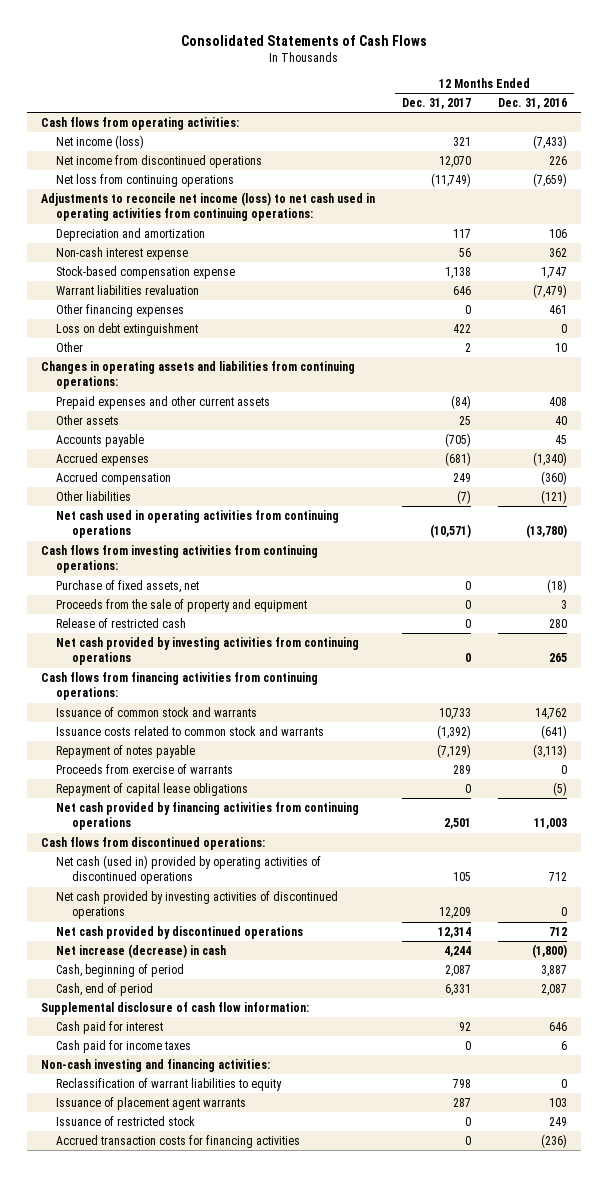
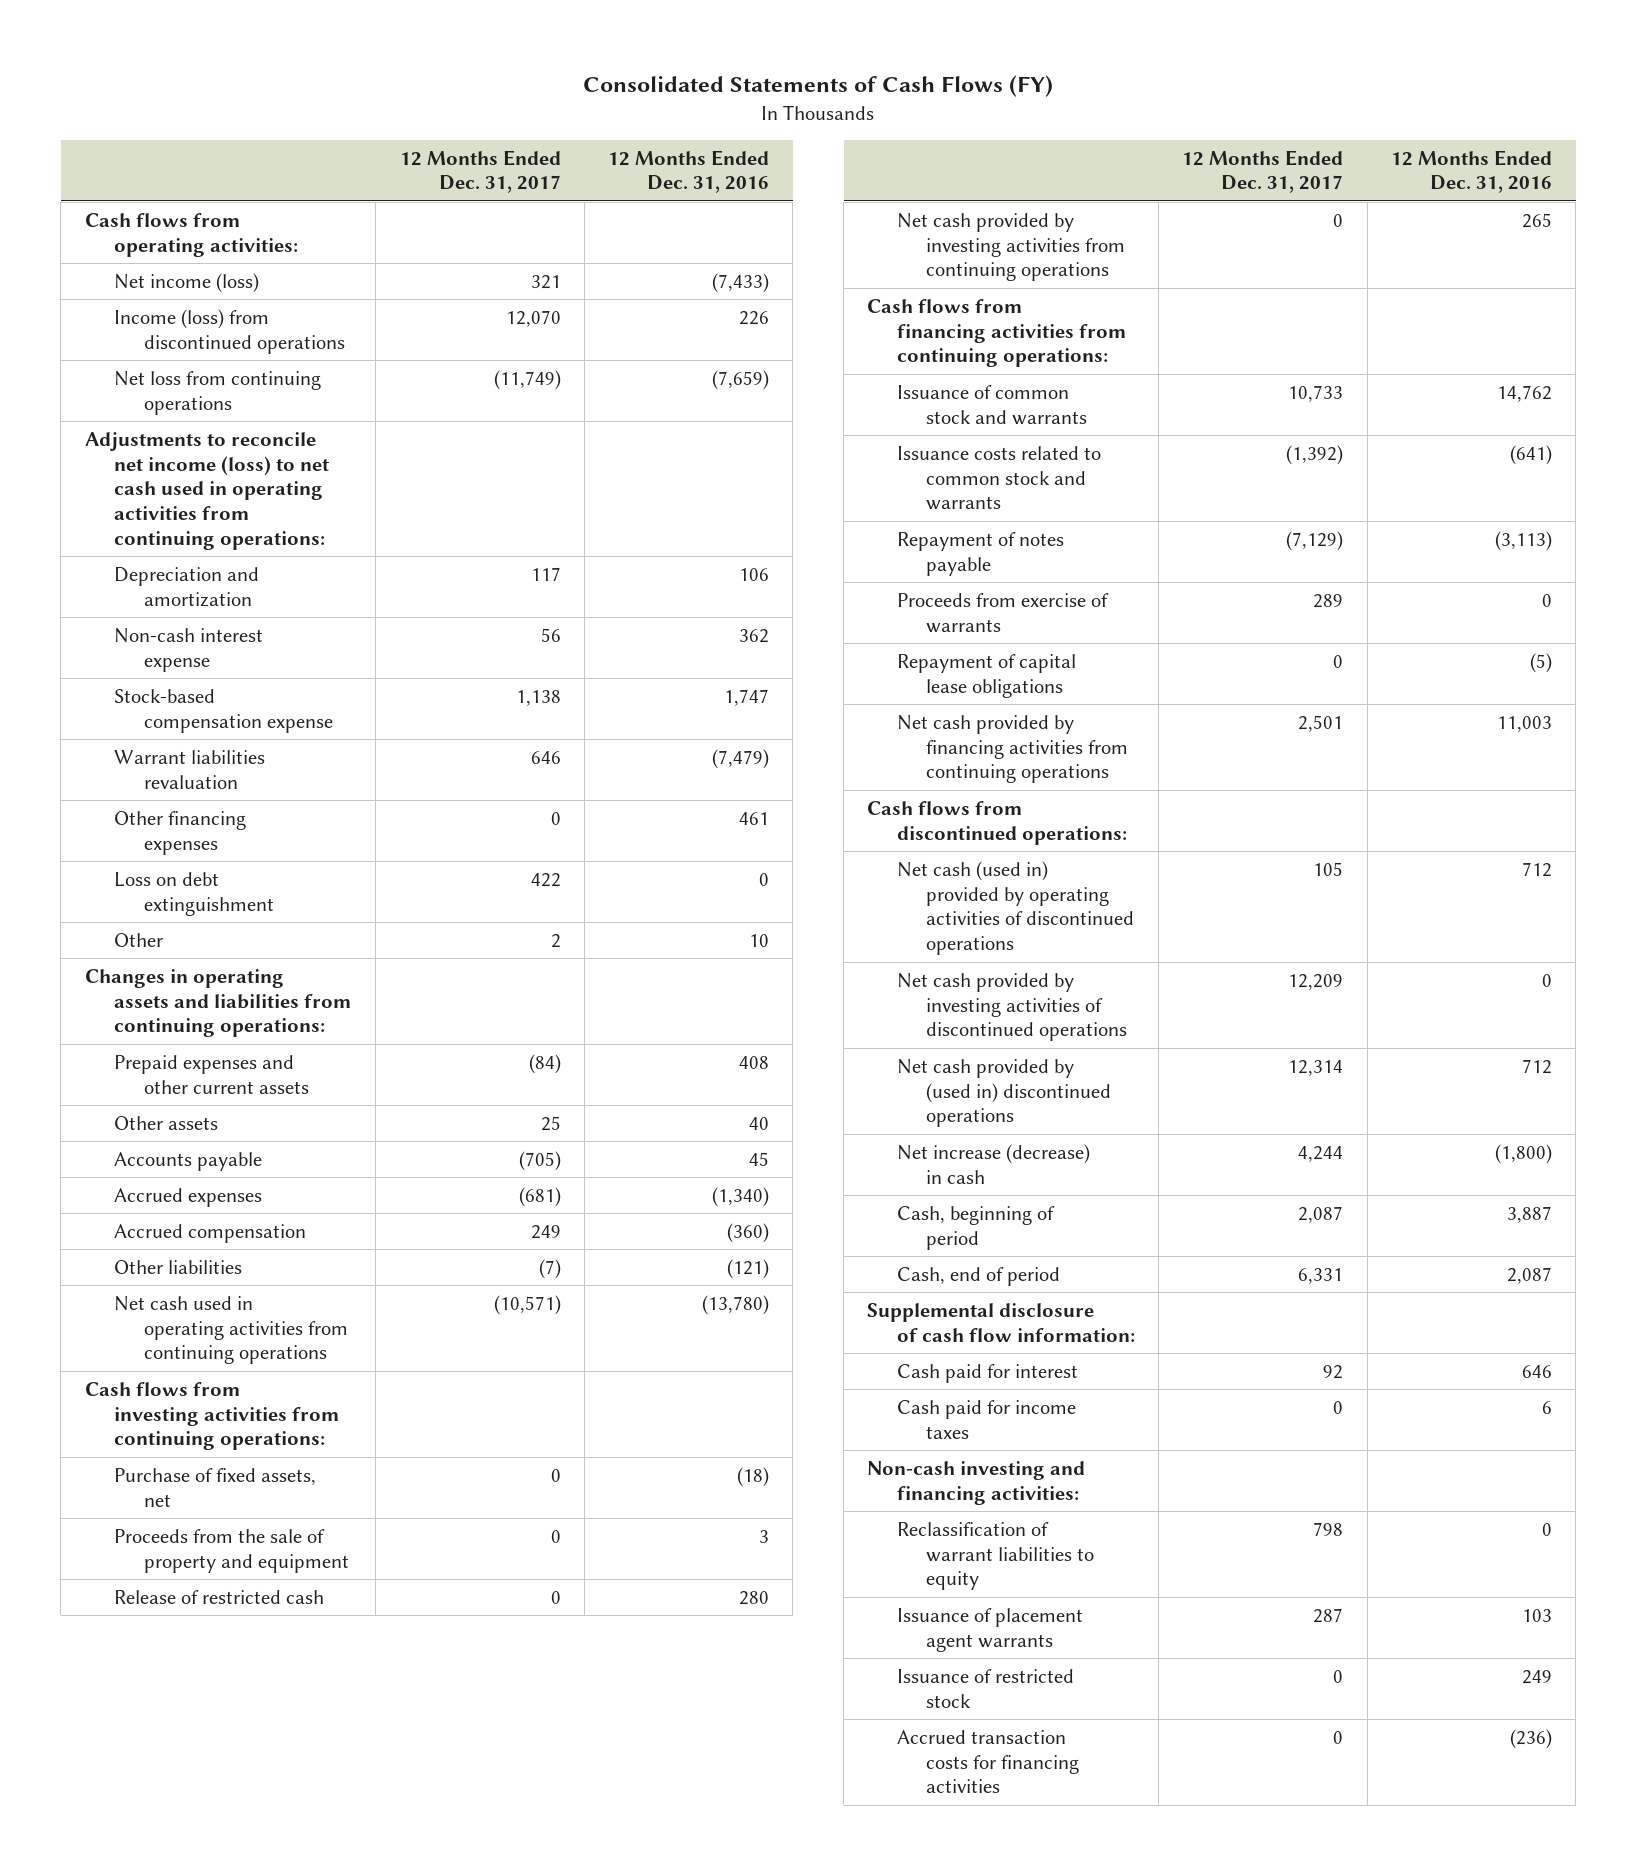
- Consolidated Statements of Cash Flows
+ Consolidated Statements of Cash Flows (FY)
- Net income from discontinued operations | 12,070 | 226
+ Income (loss) from discontinued operations | 12,070 | 226
- Net cash provided by discontinued operations | 12,314 | 712
+ Net cash provided by (used in) discontinued operations | 12,314 | 712

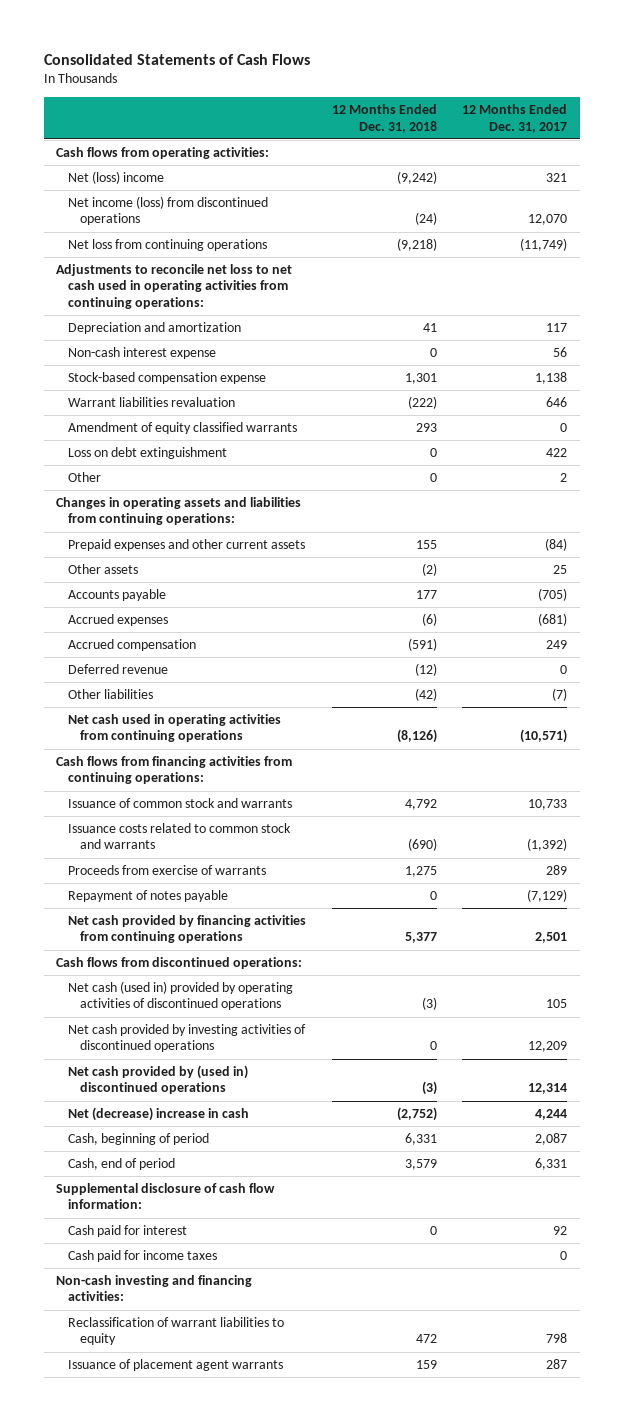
- Consolidated Statements of Cash Flows (FY)
+ Consolidated Statements of Cash Flows
- | 12 Months Ended Dec. 31, 2017 | 12 Months Ended Dec. 31, 2016
+ | 12 Months Ended Dec. 31, 2018 | 12 Months Ended Dec. 31, 2017
- Net income (loss) | 321 | (7,433)
- Income (loss) from discontinued operations | 12,070 | 226
+ Net (loss) income | (9,242) | 321
+ Net income (loss) from discontinued operations | (24) | 12,070
- Adjustments to reconcile net income (loss) to net cash used in operating activities from continuing operations:
+ Adjustments to reconcile net loss to net cash used in operating activities from continuing operations:
- Other financing expenses | 0 | 461
+ Amendment of equity classified warrants | 293 | 0
+ Deferred revenue | (12) | 0
- Cash flows from investing activities from continuing operations:
- Purchase of fixed assets, net | 0 | (18)
- Proceeds from the sale of property and equipment | 0 | 3
- Release of restricted cash | 0 | 280
- Net cash provided by investing activities from continuing operations | 0 | 265
- Repayment of capital lease obligations | 0 | (5)
moved down: Repayment of notes payable | 0 | (7,129)
- Net increase (decrease) in cash | 4,244 | (1,800)
+ Net (decrease) increase in cash | (2,752) | 4,244
- Issuance of restricted stock | 0 | 249
- Accrued transaction costs for financing activities | 0 | (236)

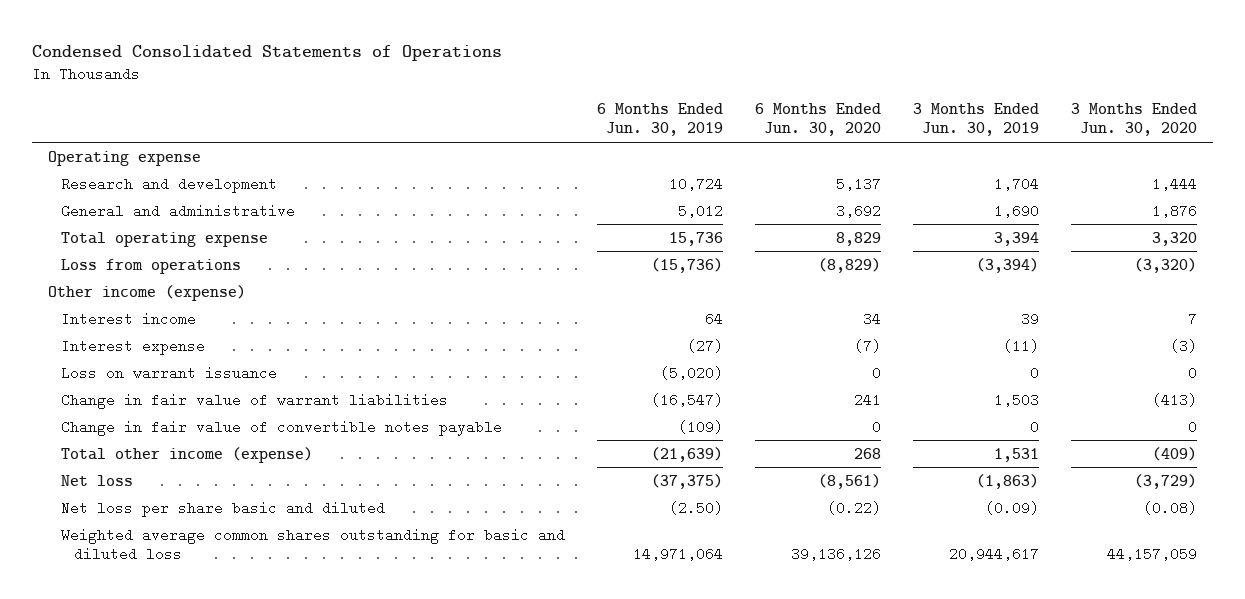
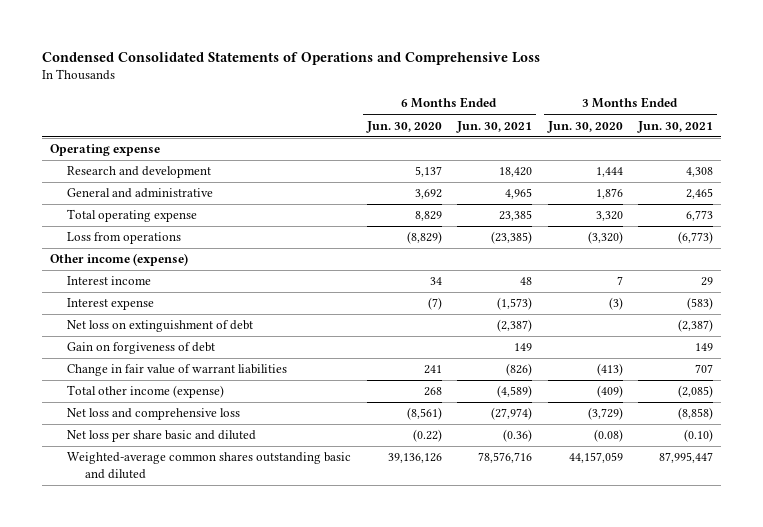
- Condensed Consolidated Statements of Operations
+ Condensed Consolidated Statements of Operations and Comprehensive Loss
- | 6 Months Ended Jun. 30, 2019 | 6 Months Ended Jun. 30, 2020 | 3 Months Ended Jun. 30, 2019 | 3 Months Ended Jun. 30, 2020
+ | 6 Months Ended Jun. 30, 2020 | 6 Months Ended Jun. 30, 2021 | 3 Months Ended Jun. 30, 2020 | 3 Months Ended Jun. 30, 2021
- Loss on warrant issuance | (5,020) | 0 | 0 | 0
+ Net loss on extinguishment of debt | | (2,387) | | (2,387)
+ Gain on forgiveness of debt | | 149 | | 149
- Change in fair value of convertible notes payable | (109) | 0 | 0 | 0
- Net loss | (37,375) | (8,561) | (1,863) | (3,729)
+ Net loss and comprehensive loss | (8,561) | (27,974) | (3,729) | (8,858)
- Weighted average common shares outstanding for basic and diluted loss | 14,971,064 | 39,136,126 | 20,944,617 | 44,157,059
+ Weighted-average common shares outstanding basic and diluted | 39,136,126 | 78,576,716 | 44,157,059 | 87,995,447

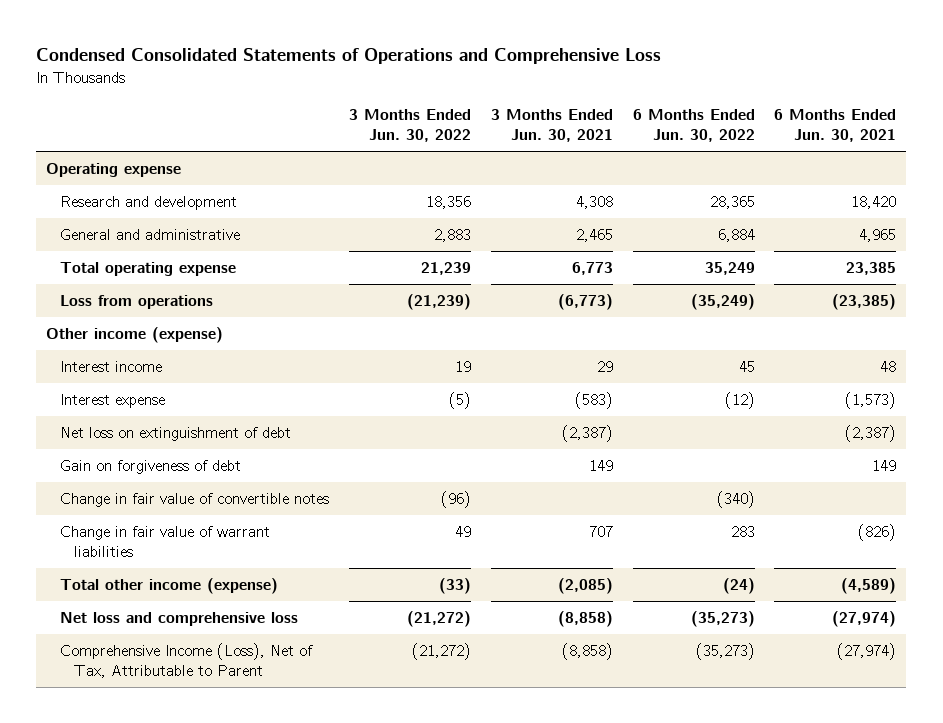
- | 6 Months Ended Jun. 30, 2020 | 6 Months Ended Jun. 30, 2021 | 3 Months Ended Jun. 30, 2020 | 3 Months Ended Jun. 30, 2021
+ | 3 Months Ended Jun. 30, 2022 | 3 Months Ended Jun. 30, 2021 | 6 Months Ended Jun. 30, 2022 | 6 Months Ended Jun. 30, 2021
+ Change in fair value of convertible notes | (96) | | (340) |
- Net loss per share basic and diluted | (0.22) | (0.36) | (0.08) | (0.10)
- Weighted-average common shares outstanding basic and diluted | 39,136,126 | 78,576,716 | 44,157,059 | 87,995,447
+ Comprehensive Income (Loss), Net of Tax, Attributable to Parent | (21,272) | (8,858) | (35,273) | (27,974)

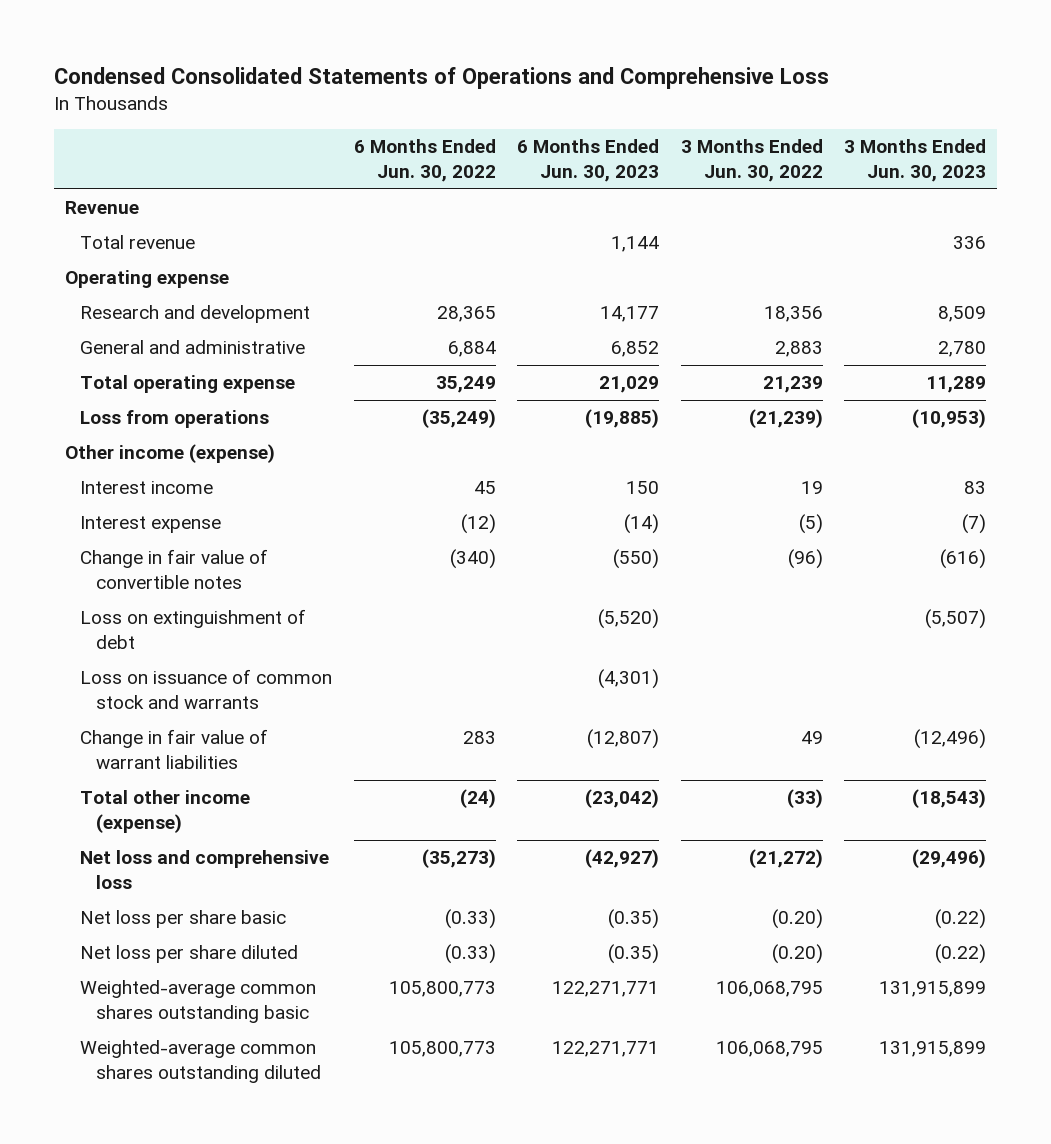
- | 3 Months Ended Jun. 30, 2022 | 3 Months Ended Jun. 30, 2021 | 6 Months Ended Jun. 30, 2022 | 6 Months Ended Jun. 30, 2021
+ | 6 Months Ended Jun. 30, 2022 | 6 Months Ended Jun. 30, 2023 | 3 Months Ended Jun. 30, 2022 | 3 Months Ended Jun. 30, 2023
+ Revenue
+ Total revenue | | 1,144 | | 336
- Net loss on extinguishment of debt | | (2,387) | | (2,387)
- Gain on forgiveness of debt | | 149 | | 149
+ Loss on extinguishment of debt | | (5,520) | | (5,507)
+ Loss on issuance of common stock and warrants | | (4,301) | |
- Comprehensive Income (Loss), Net of Tax, Attributable to Parent | (21,272) | (8,858) | (35,273) | (27,974)
+ Net loss per share basic | (0.33) | (0.35) | (0.20) | (0.22)
+ Net loss per share diluted | (0.33) | (0.35) | (0.20) | (0.22)
+ Weighted-average common shares outstanding basic | 105,800,773 | 122,271,771 | 106,068,795 | 131,915,899
+ Weighted-average common shares outstanding diluted | 105,800,773 | 122,271,771 | 106,068,795 | 131,915,899

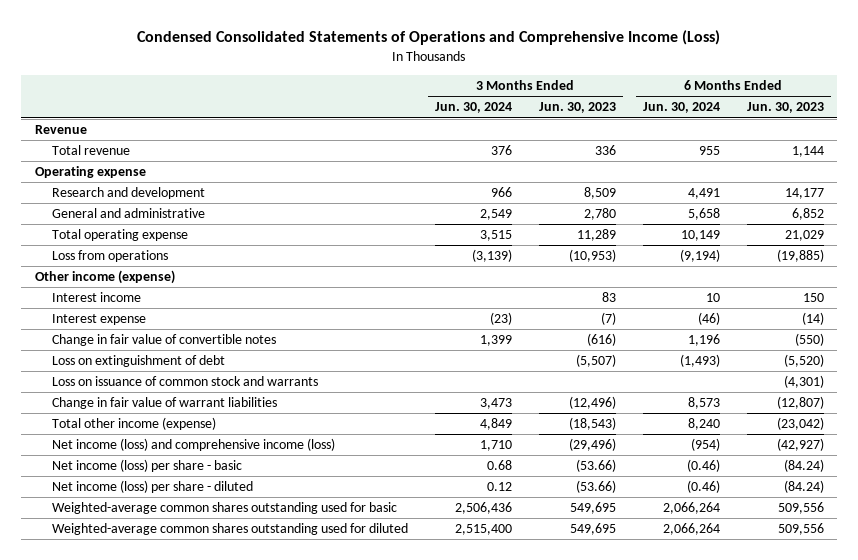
- Condensed Consolidated Statements of Operations and Comprehensive Loss
+ Condensed Consolidated Statements of Operations and Comprehensive Income (Loss)
- | 6 Months Ended Jun. 30, 2022 | 6 Months Ended Jun. 30, 2023 | 3 Months Ended Jun. 30, 2022 | 3 Months Ended Jun. 30, 2023
+ | 3 Months Ended Jun. 30, 2024 | 3 Months Ended Jun. 30, 2023 | 6 Months Ended Jun. 30, 2024 | 6 Months Ended Jun. 30, 2023
- Net loss and comprehensive loss | (35,273) | (42,927) | (21,272) | (29,496)
- Net loss per share basic | (0.33) | (0.35) | (0.20) | (0.22)
- Net loss per share diluted | (0.33) | (0.35) | (0.20) | (0.22)
- Weighted-average common shares outstanding basic | 105,800,773 | 122,271,771 | 106,068,795 | 131,915,899
- Weighted-average common shares outstanding diluted | 105,800,773 | 122,271,771 | 106,068,795 | 131,915,899
+ Net income (loss) and comprehensive income (loss) | 1,710 | (29,496) | (954) | (42,927)
+ Net income (loss) per share - basic | 0.68 | (53.66) | (0.46) | (84.24)
+ Net income (loss) per share - diluted | 0.12 | (53.66) | (0.46) | (84.24)
+ Weighted-average common shares outstanding used for basic | 2,506,436 | 549,695 | 2,066,264 | 509,556
+ Weighted-average common shares outstanding used for diluted | 2,515,400 | 549,695 | 2,066,264 | 509,556

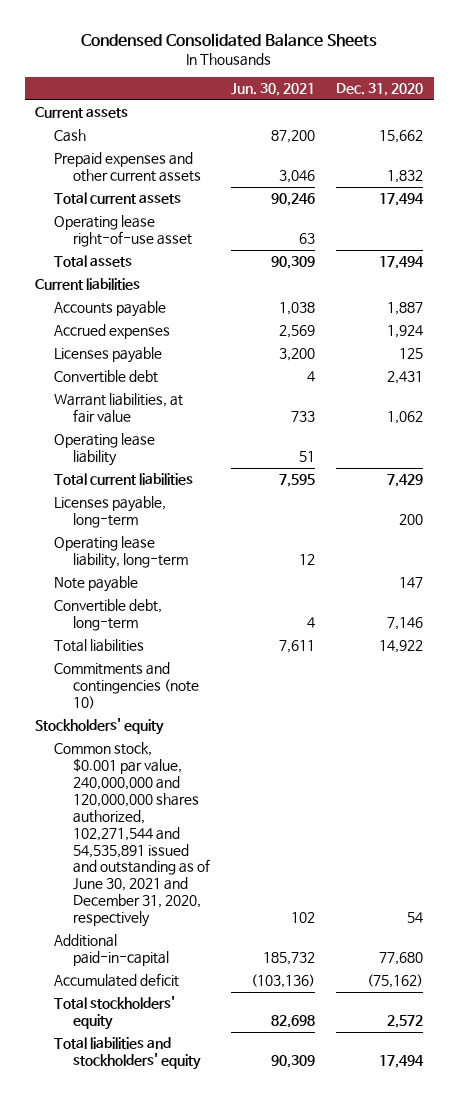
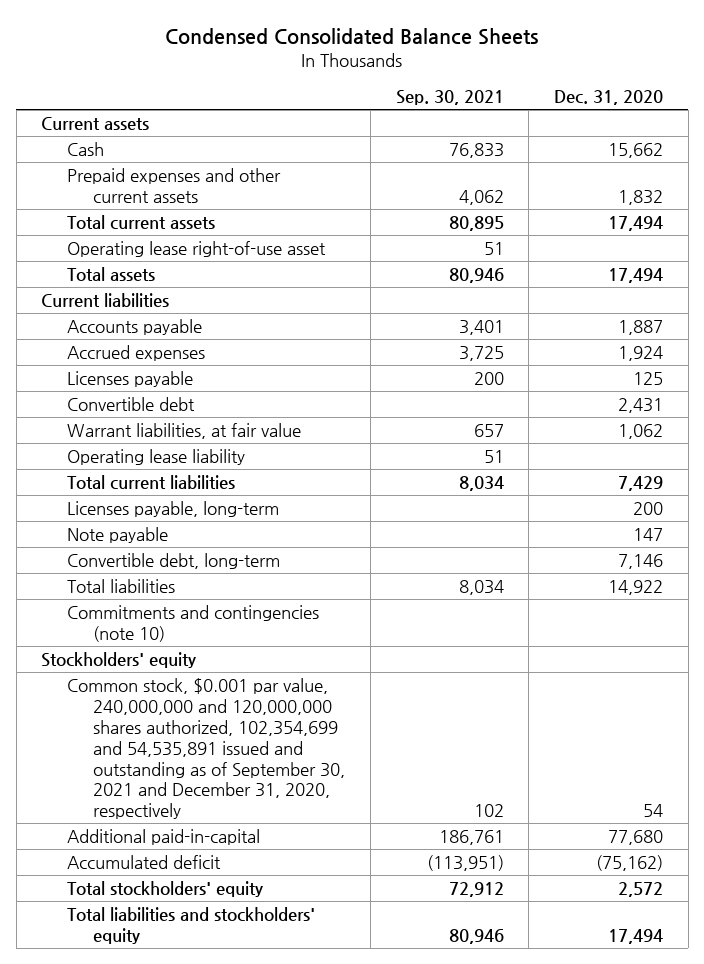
- | Jun. 30, 2021 | Dec. 31, 2020
+ | Sep. 30, 2021 | Dec. 31, 2020
- Operating lease liability, long-term | 12 |
- Common stock, $0.001 par value, 240,000,000 and 120,000,000 shares authorized, 102,271,544 and 54,535,891 issued and outstanding as of June 30, 2021 and December 31, 2020, respectively | 102 | 54
+ Common stock, $0.001 par value, 240,000,000 and 120,000,000 shares authorized, 102,354,699 and 54,535,891 issued and outstanding as of September 30, 2021 and December 31, 2020, respectively | 102 | 54

